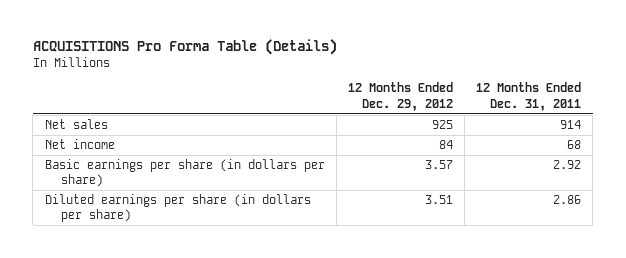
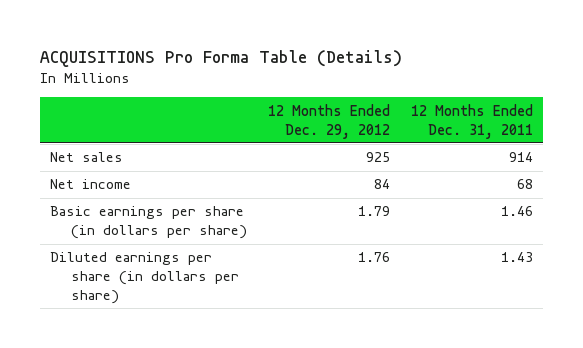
- Basic earnings per share (in dollars per share) | 3.57 | 2.92
- Diluted earnings per share (in dollars per share) | 3.51 | 2.86
+ Basic earnings per share (in dollars per share) | 1.79 | 1.46
+ Diluted earnings per share (in dollars per share) | 1.76 | 1.43

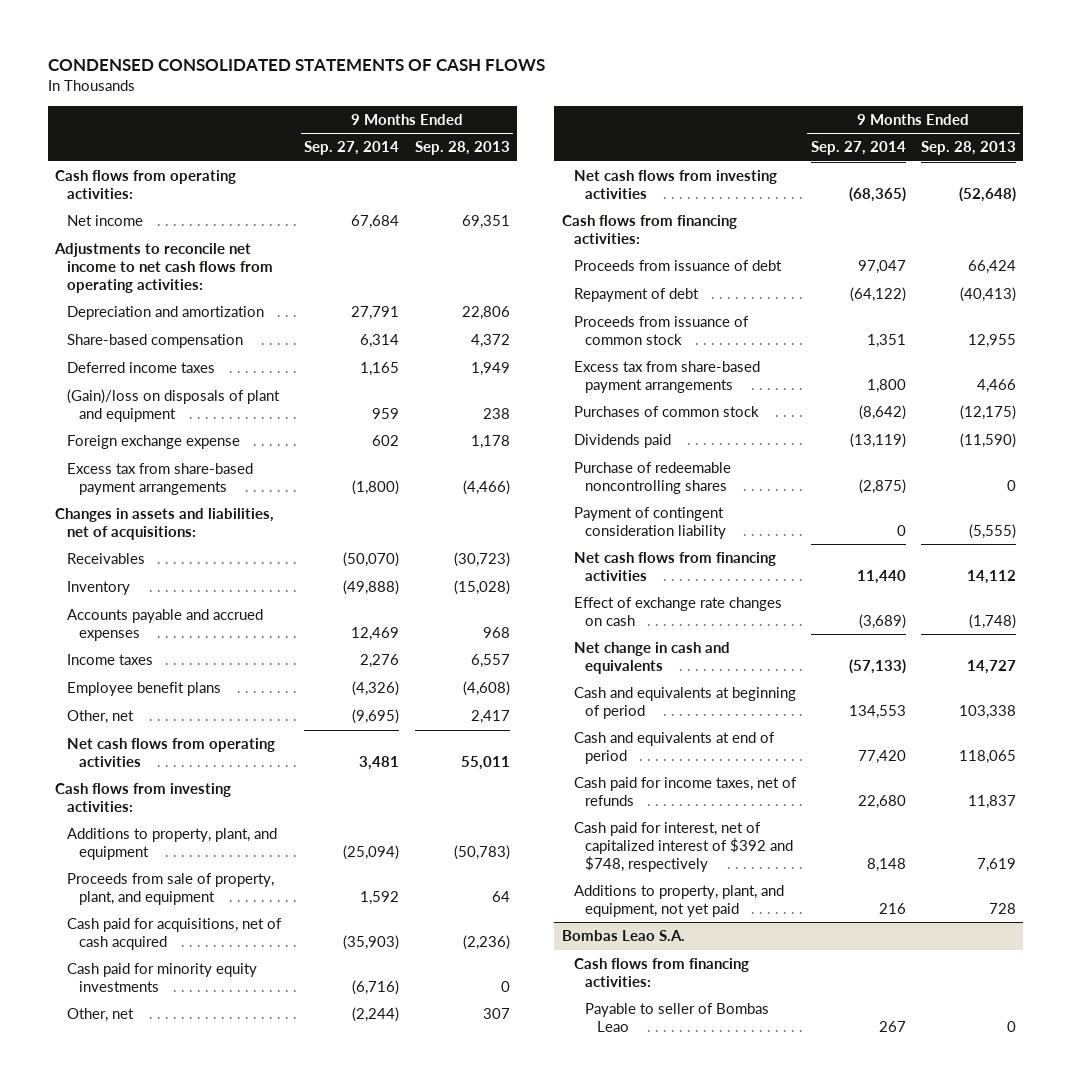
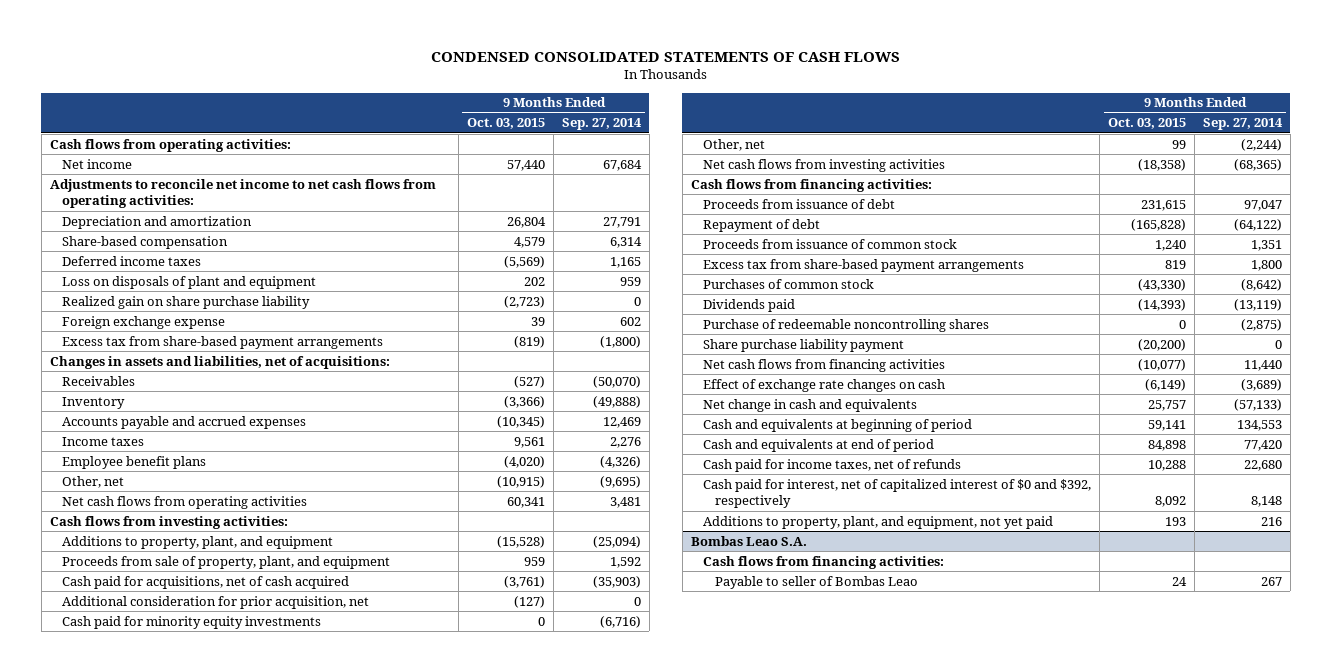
- | 9 Months Ended Sep. 27, 2014 | 9 Months Ended Sep. 28, 2013
+ | 9 Months Ended Oct. 03, 2015 | 9 Months Ended Sep. 27, 2014
- (Gain)/loss on disposals of plant and equipment | 959 | 238
+ Loss on disposals of plant and equipment | 202 | 959
+ Realized gain on share purchase liability | (2,723) | 0
+ Additional consideration for prior acquisition, net | (127) | 0
- Payment of contingent consideration liability | 0 | (5,555)
+ Share purchase liability payment | (20,200) | 0
- Cash paid for interest, net of capitalized interest of $392 and $748, respectively | 8,148 | 7,619
+ Cash paid for interest, net of capitalized interest of $0 and $392, respectively | 8,092 | 8,148

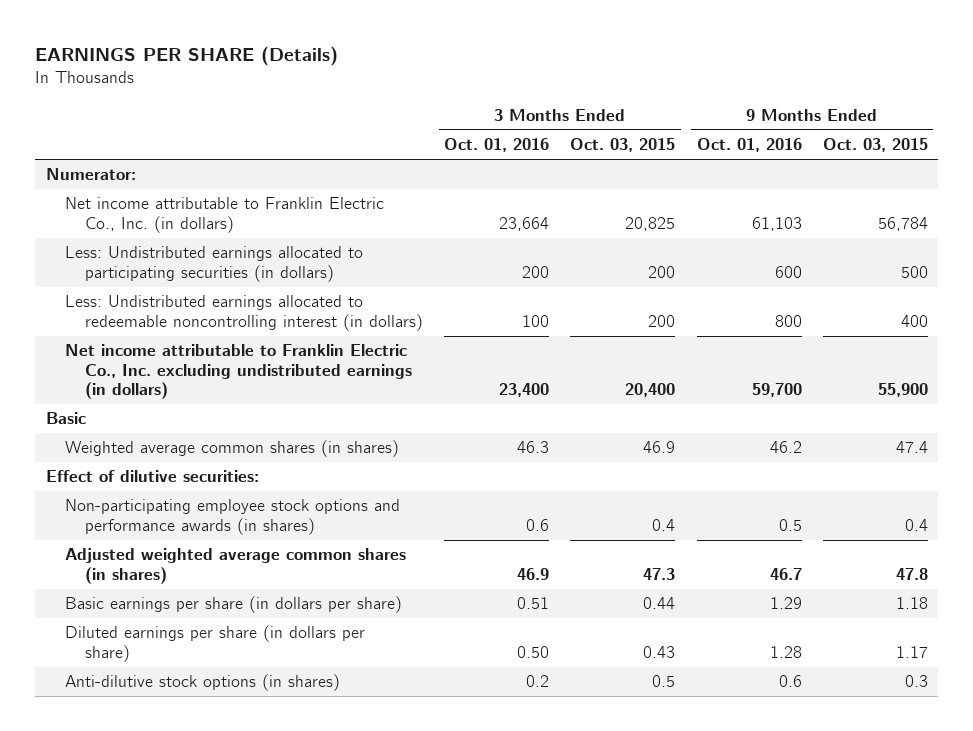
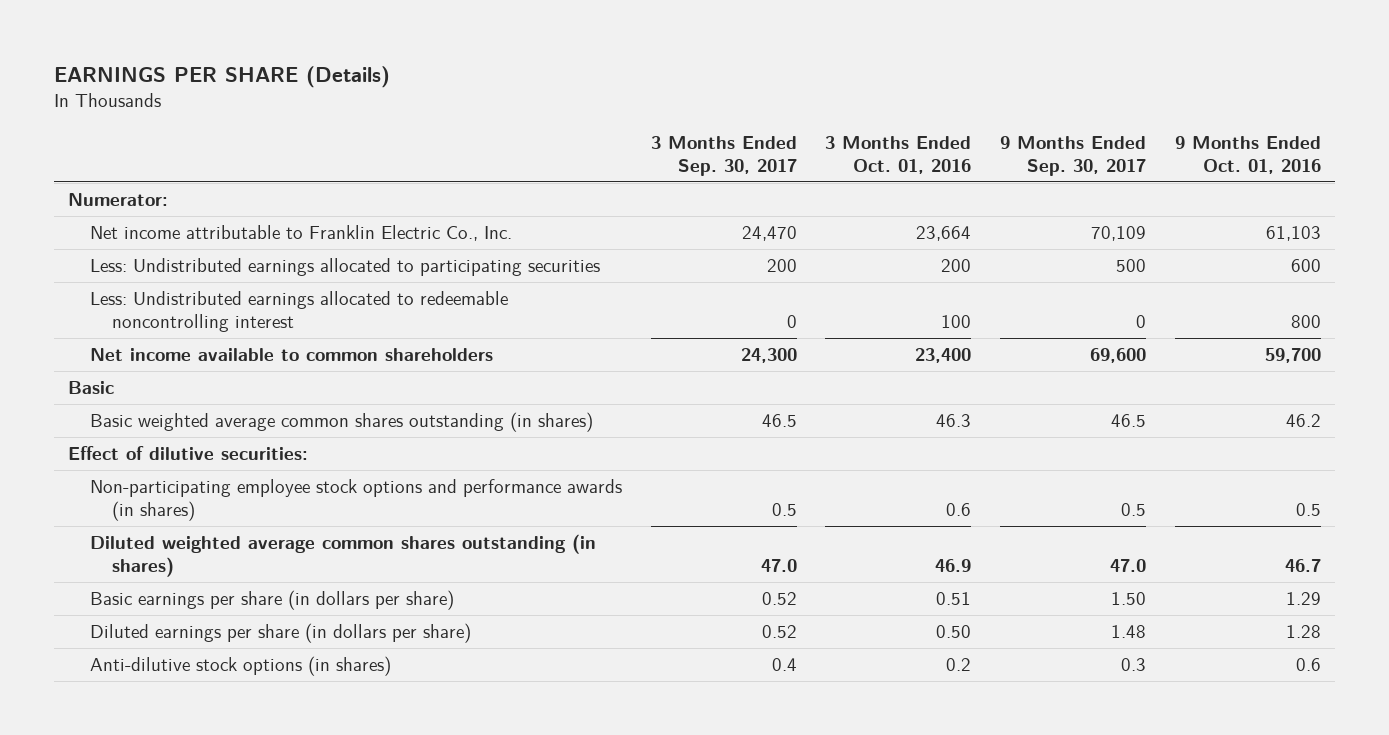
- | 3 Months Ended Oct. 01, 2016 | 3 Months Ended Oct. 03, 2015 | 9 Months Ended Oct. 01, 2016 | 9 Months Ended Oct. 03, 2015
+ | 3 Months Ended Sep. 30, 2017 | 3 Months Ended Oct. 01, 2016 | 9 Months Ended Sep. 30, 2017 | 9 Months Ended Oct. 01, 2016
- Net income attributable to Franklin Electric Co., Inc. (in dollars) | 23,664 | 20,825 | 61,103 | 56,784
- Less: Undistributed earnings allocated to participating securities (in dollars) | 200 | 200 | 600 | 500
- Less: Undistributed earnings allocated to redeemable noncontrolling interest (in dollars) | 100 | 200 | 800 | 400
- Net income attributable to Franklin Electric Co., Inc. excluding undistributed earnings (in dollars) | 23,400 | 20,400 | 59,700 | 55,900
+ Net income attributable to Franklin Electric Co., Inc. | 24,470 | 23,664 | 70,109 | 61,103
+ Less: Undistributed earnings allocated to participating securities | 200 | 200 | 500 | 600
+ Less: Undistributed earnings allocated to redeemable noncontrolling interest | 0 | 100 | 0 | 800
+ Net income available to common shareholders | 24,300 | 23,400 | 69,600 | 59,700
- Weighted average common shares (in shares) | 46.3 | 46.9 | 46.2 | 47.4
+ Basic weighted average common shares outstanding (in shares) | 46.5 | 46.3 | 46.5 | 46.2
- Adjusted weighted average common shares (in shares) | 46.9 | 47.3 | 46.7 | 47.8
+ Diluted weighted average common shares outstanding (in shares) | 47.0 | 46.9 | 47.0 | 46.7

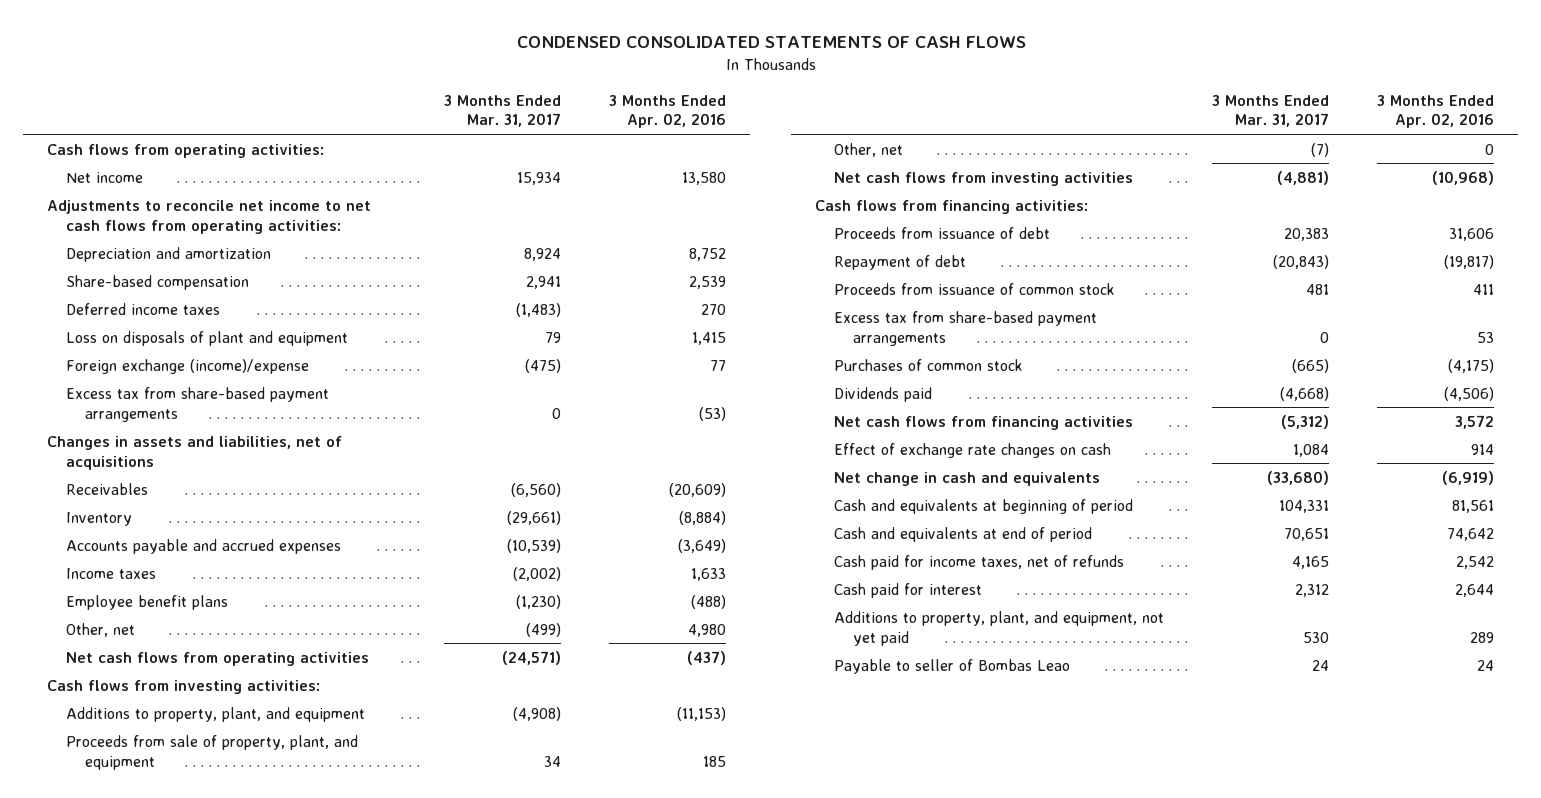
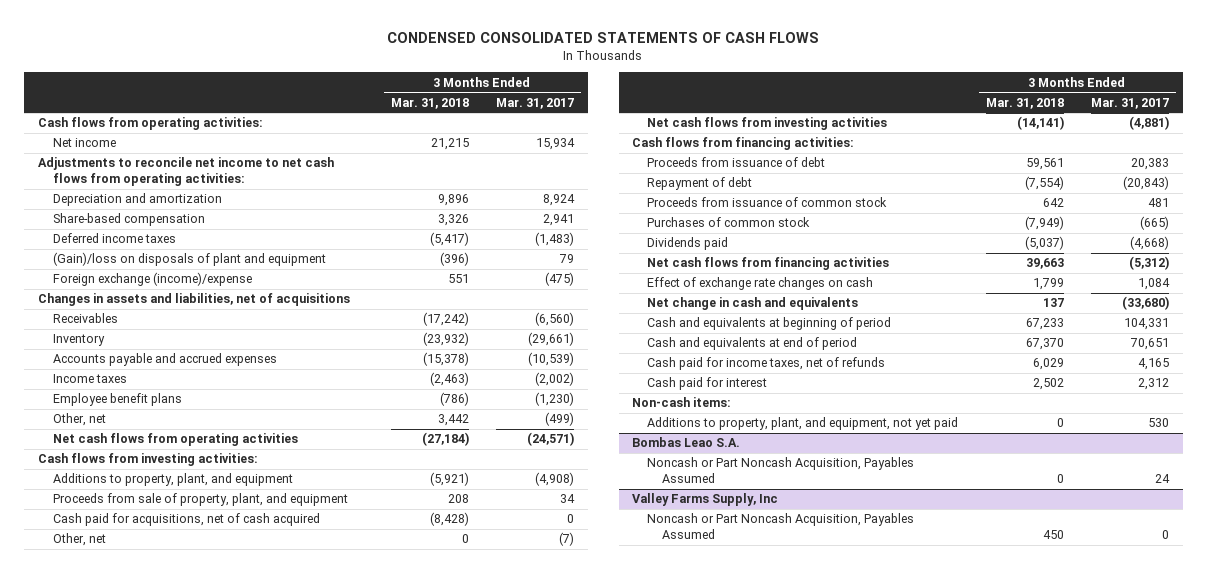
- | 3 Months Ended Mar. 31, 2017 | 3 Months Ended Apr. 02, 2016
+ | 3 Months Ended Mar. 31, 2018 | 3 Months Ended Mar. 31, 2017
- Loss on disposals of plant and equipment | 79 | 1,415
+ (Gain)/loss on disposals of plant and equipment | (396) | 79
- Excess tax from share-based payment arrangements | 0 | (53)
+ Cash paid for acquisitions, net of cash acquired | (8,428) | 0
- Excess tax from share-based payment arrangements | 0 | 53
+ Non-cash items:
- Payable to seller of Bombas Leao | 24 | 24
+ Bombas Leao S.A.
+ Noncash or Part Noncash Acquisition, Payables Assumed | 0 | 24
+ Valley Farms Supply, Inc
+ Noncash or Part Noncash Acquisition, Payables Assumed | 450 | 0

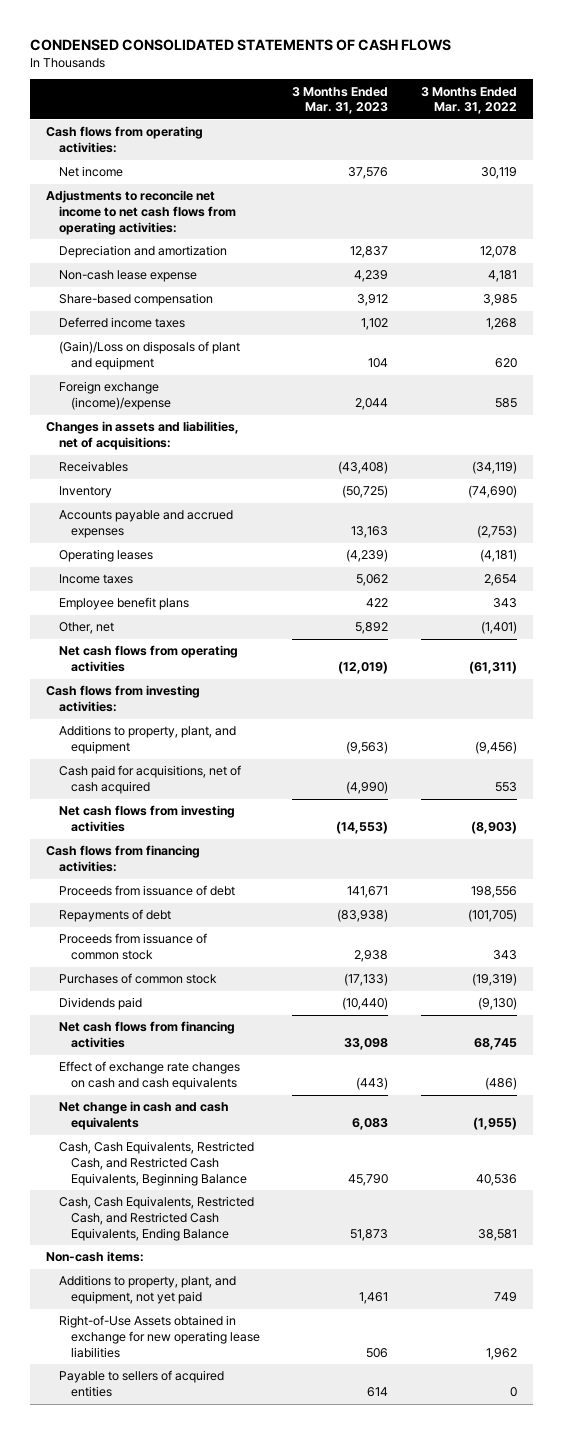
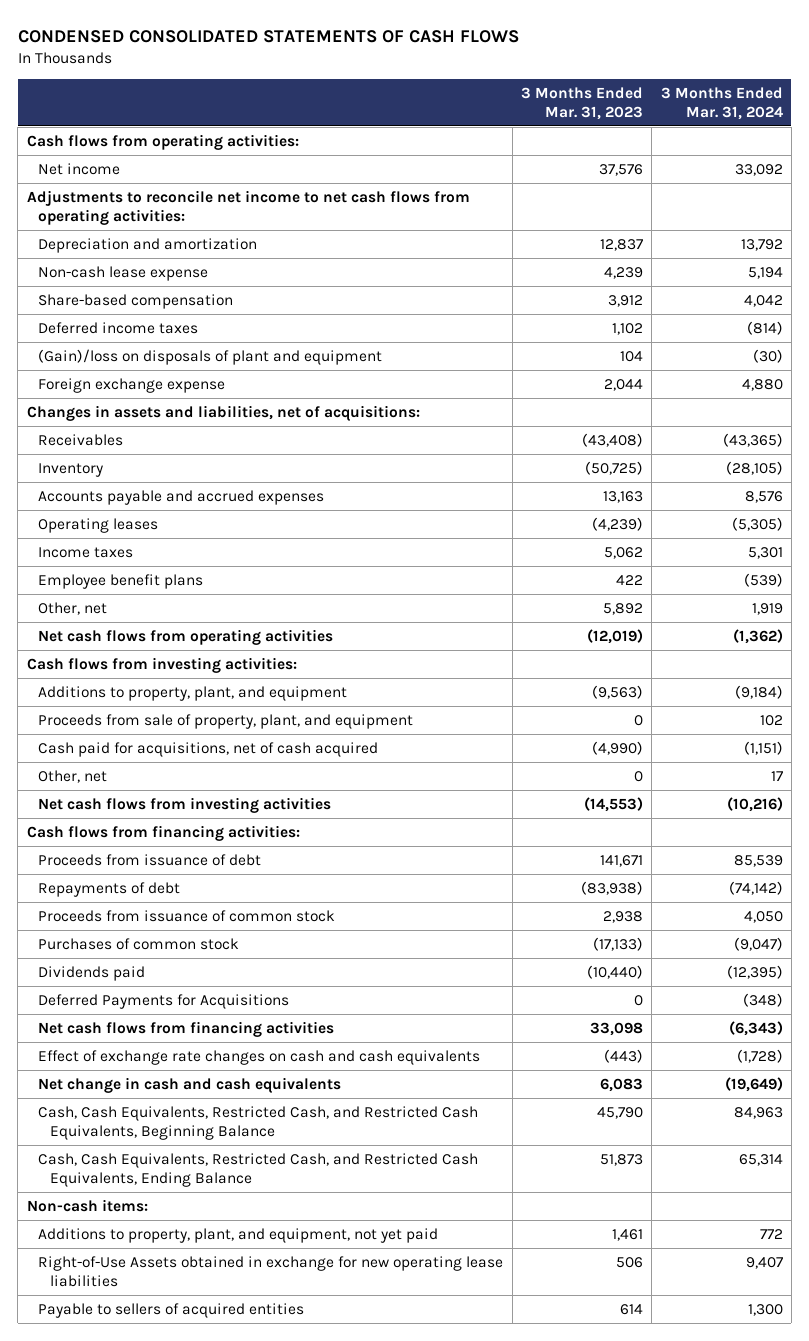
- | 3 Months Ended Mar. 31, 2023 | 3 Months Ended Mar. 31, 2022
+ | 3 Months Ended Mar. 31, 2023 | 3 Months Ended Mar. 31, 2024
- (Gain)/Loss on disposals of plant and equipment | 104 | 620
- Foreign exchange (income)/expense | 2,044 | 585
+ (Gain)/loss on disposals of plant and equipment | 104 | (30)
+ Foreign exchange expense | 2,044 | 4,880
+ Proceeds from sale of property, plant, and equipment | 0 | 102
+ Other, net | 0 | 17
+ Deferred Payments for Acquisitions | 0 | (348)

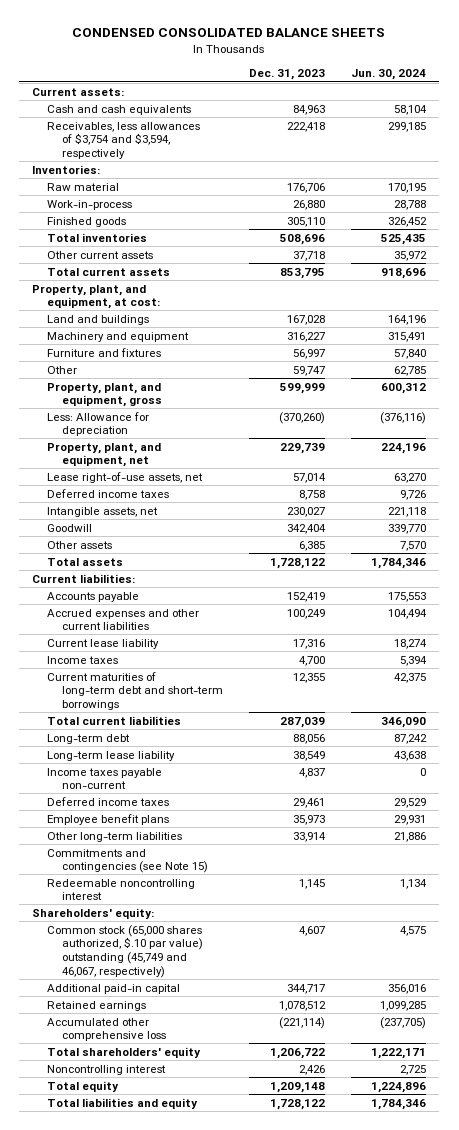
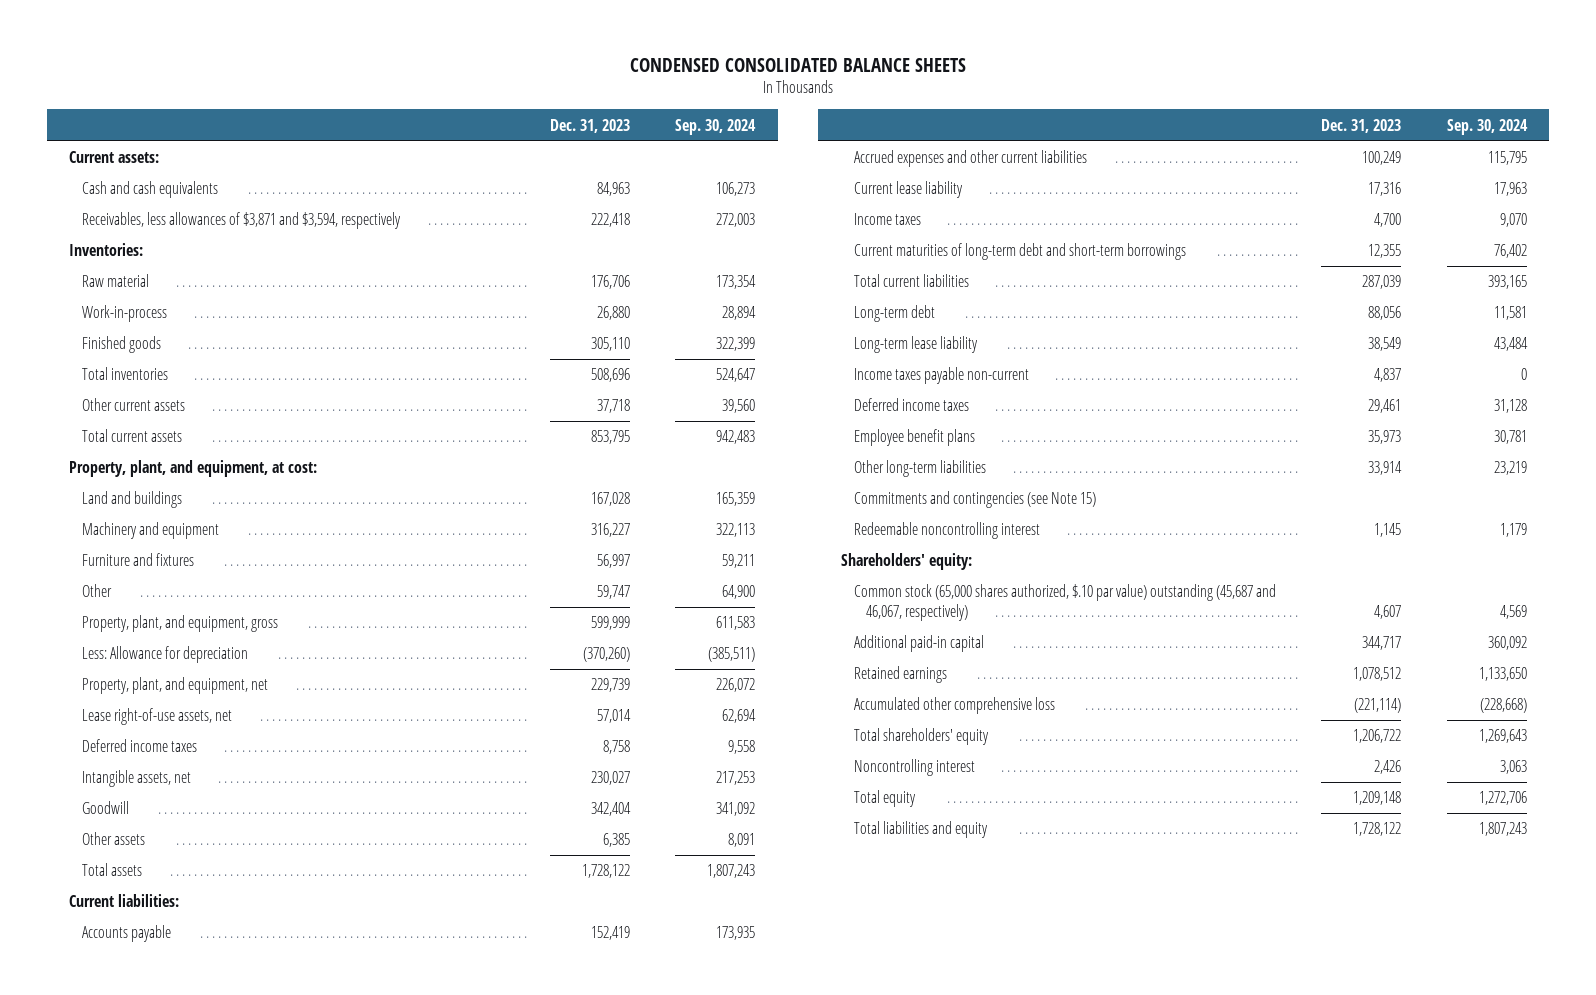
- | Dec. 31, 2023 | Jun. 30, 2024
+ | Dec. 31, 2023 | Sep. 30, 2024
- Receivables, less allowances of $3,754 and $3,594, respectively | 222,418 | 299,185
+ Receivables, less allowances of $3,871 and $3,594, respectively | 222,418 | 272,003
- Common stock (65,000 shares authorized, $.10 par value) outstanding (45,749 and 46,067, respectively) | 4,607 | 4,575
+ Common stock (65,000 shares authorized, $.10 par value) outstanding (45,687 and 46,067, respectively) | 4,607 | 4,569

